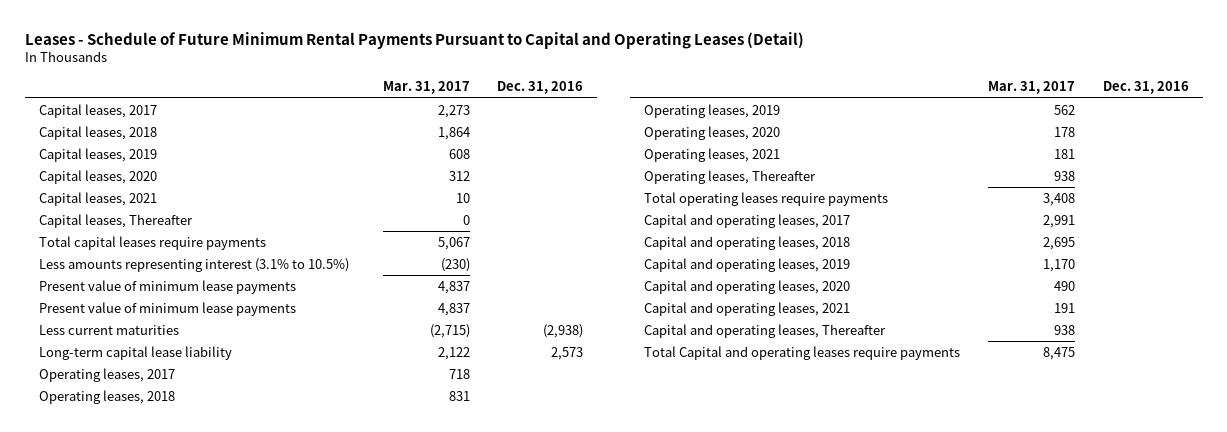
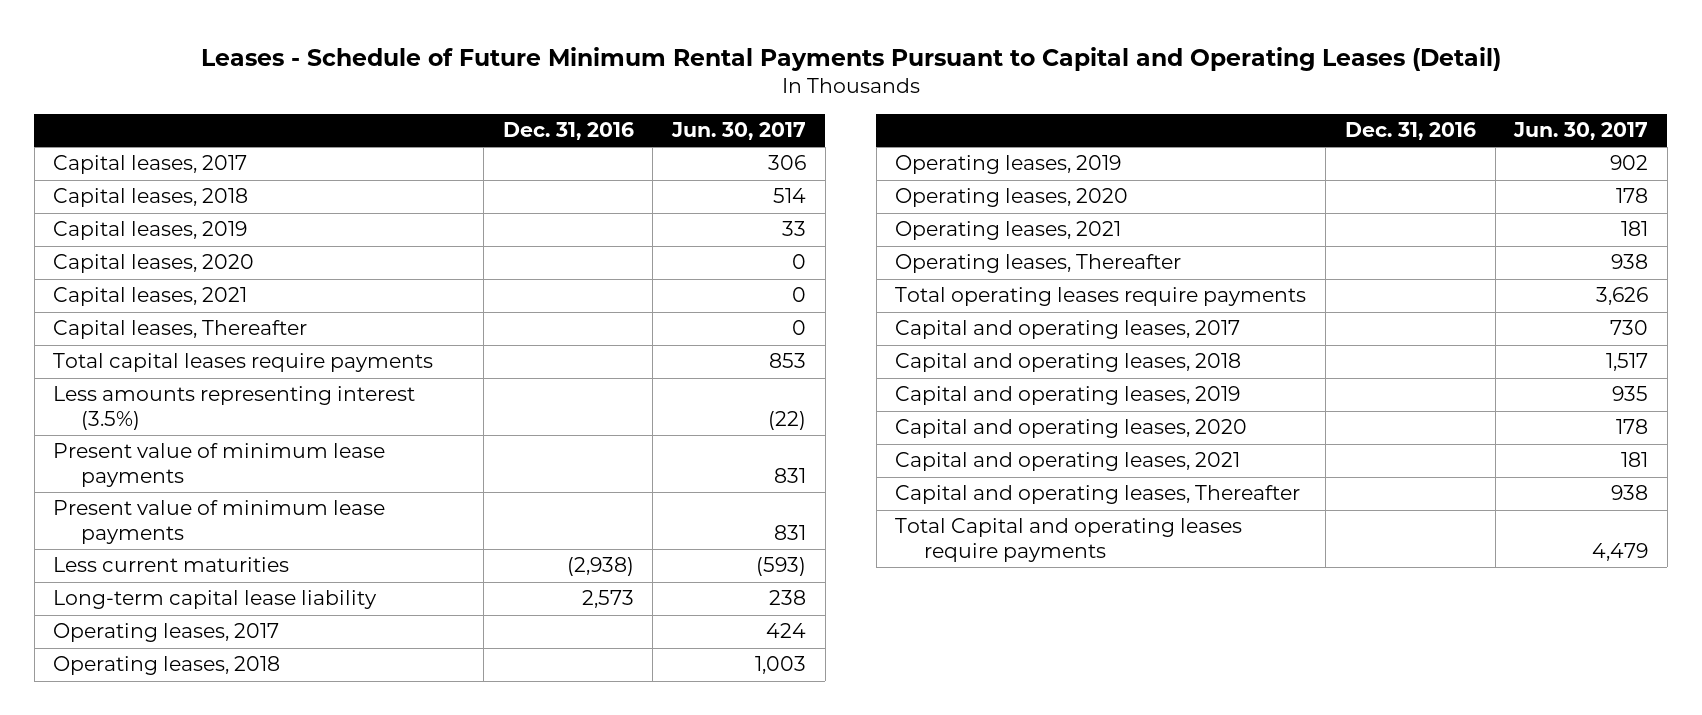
- | Mar. 31, 2017 | Dec. 31, 2016
+ | Dec. 31, 2016 | Jun. 30, 2017
- Less amounts representing interest (3.1% to 10.5%) | (230) |
+ Less amounts representing interest (3.5%) | | (22)

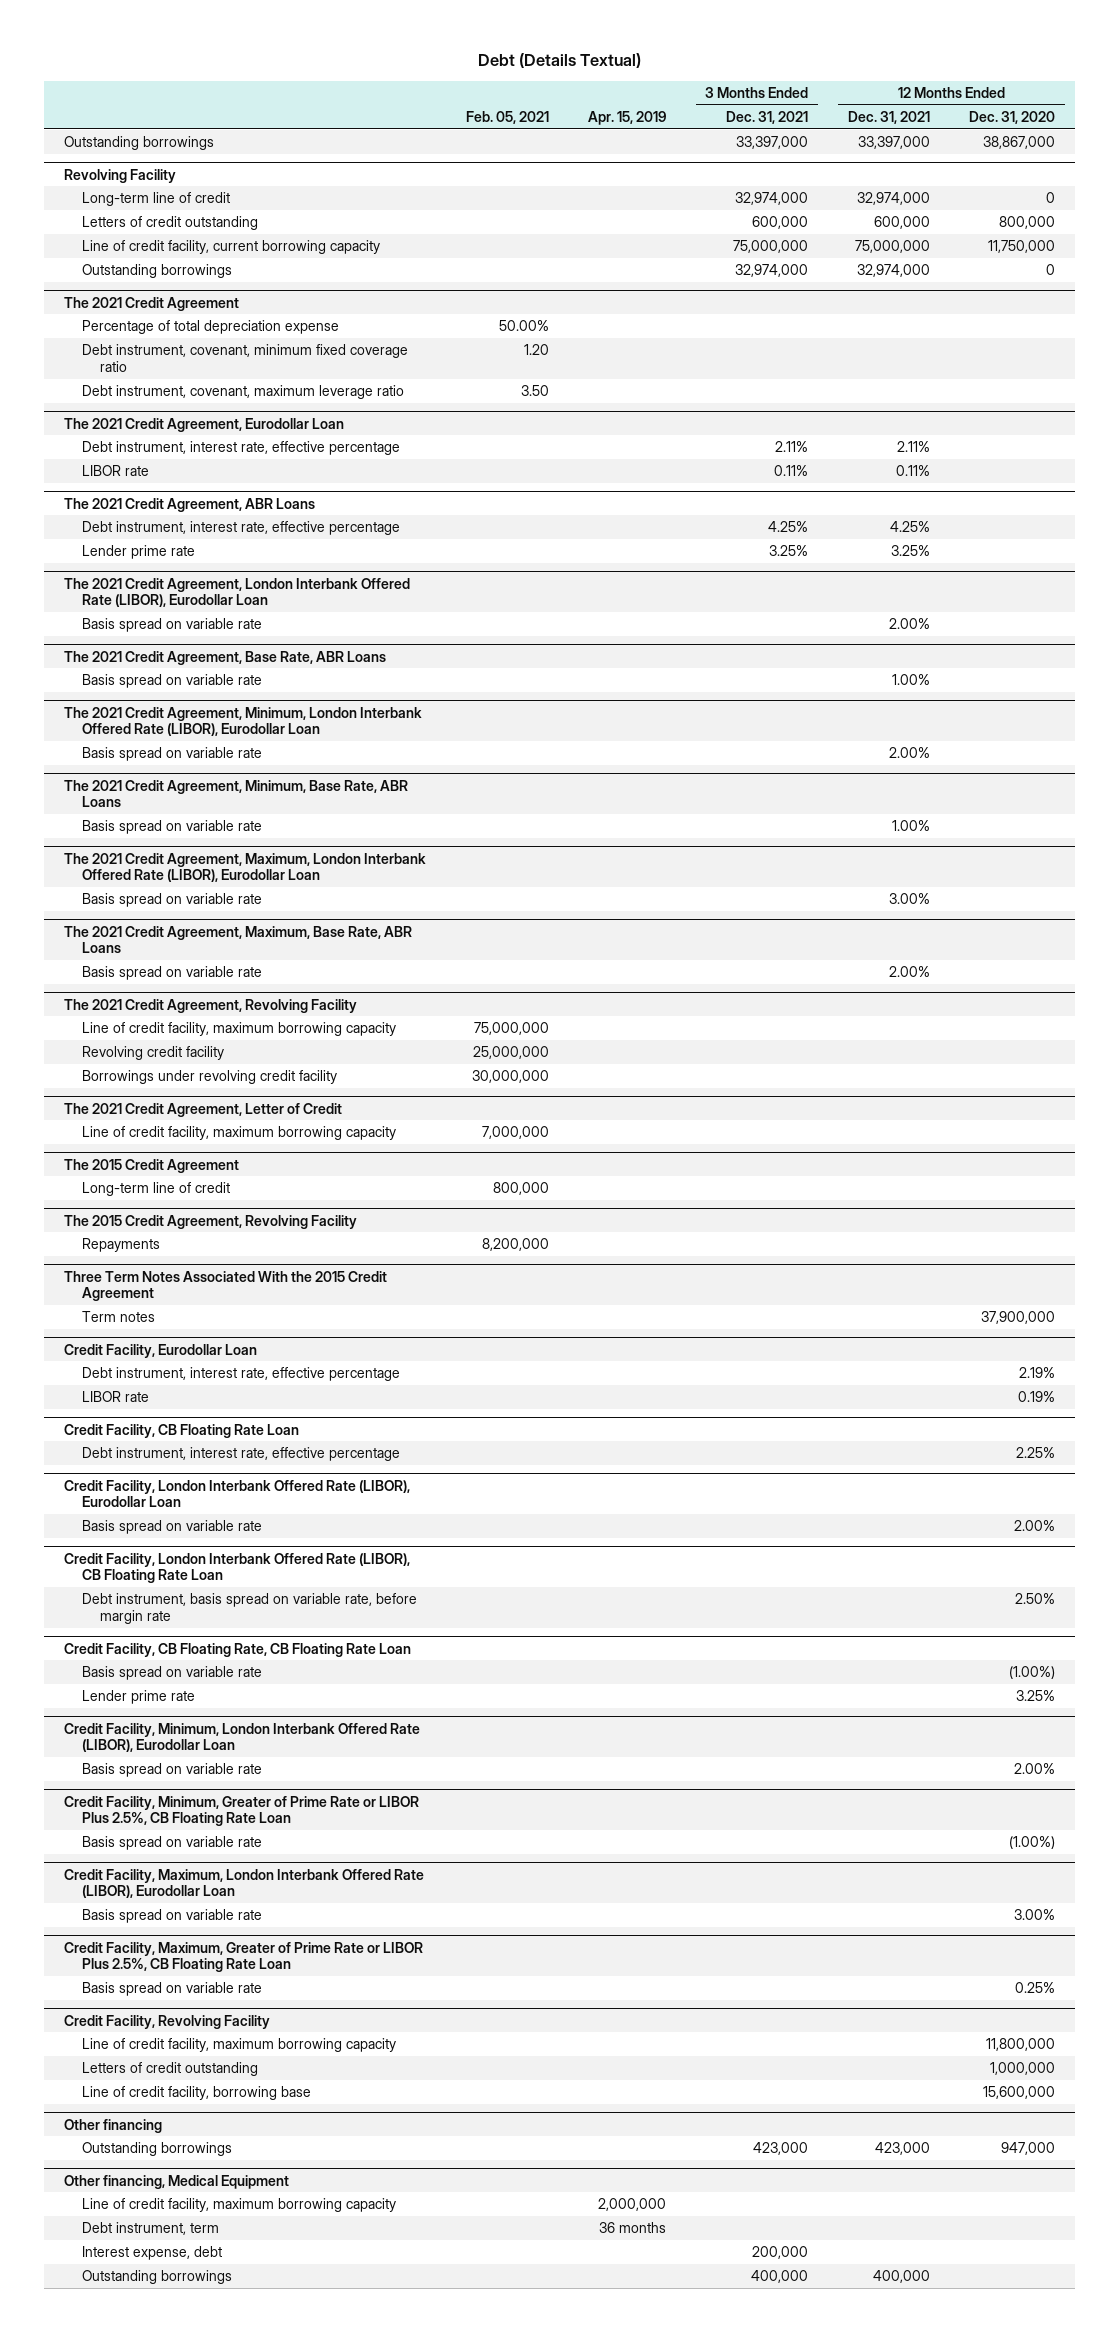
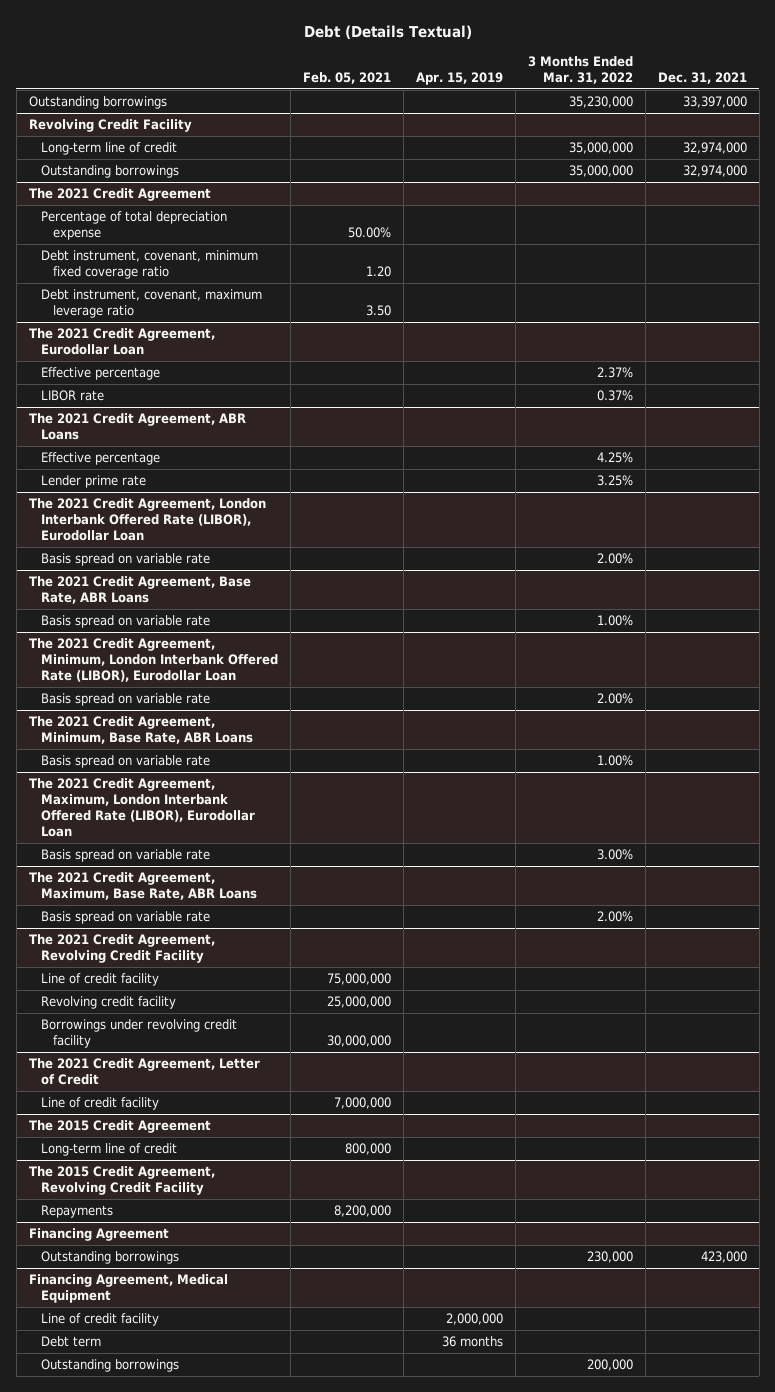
- | Feb. 05, 2021 | Apr. 15, 2019 | 3 Months Ended Dec. 31, 2021 | 12 Months Ended Dec. 31, 2021 | 12 Months Ended Dec. 31, 2020
+ | Feb. 05, 2021 | Apr. 15, 2019 | 3 Months Ended Mar. 31, 2022 | Dec. 31, 2021
- Revolving Facility
+ Revolving Credit Facility
- Letters of credit outstanding | | | 600,000 | 600,000 | 800,000
- Line of credit facility, current borrowing capacity | | | 75,000,000 | 75,000,000 | 11,750,000
@ The 2021 Credit Agreement, Eurodollar Loan
- Debt instrument, interest rate, effective percentage | | | 2.11% | 2.11% |
+ Effective percentage | | | 2.37% |
@ The 2021 Credit Agreement, ABR Loans
- Debt instrument, interest rate, effective percentage | | | 4.25% | 4.25% |
+ Effective percentage | | | 4.25% |
- The 2021 Credit Agreement, Revolving Facility
- Line of credit facility, maximum borrowing capacity | 75,000,000 | | | |
+ The 2021 Credit Agreement, Revolving Credit Facility
+ Line of credit facility | 75,000,000 | | |
@ The 2021 Credit Agreement, Letter of Credit
- Line of credit facility, maximum borrowing capacity | 7,000,000 | | | |
+ Line of credit facility | 7,000,000 | | |
- The 2015 Credit Agreement, Revolving Facility
+ The 2015 Credit Agreement, Revolving Credit Facility
- Three Term Notes Associated With the 2015 Credit Agreement
- Term notes | | | | | 37,900,000
- Credit Facility, Eurodollar Loan
- Debt instrument, interest rate, effective percentage | | | | | 2.19%
- LIBOR rate | | | | | 0.19%
- Credit Facility, CB Floating Rate Loan
- Debt instrument, interest rate, effective percentage | | | | | 2.25%
- Credit Facility, London Interbank Offered Rate (LIBOR), Eurodollar Loan
- Basis spread on variable rate | | | | | 2.00%
- Credit Facility, London Interbank Offered Rate (LIBOR), CB Floating Rate Loan
- Debt instrument, basis spread on variable rate, before margin rate | | | | | 2.50%
- Credit Facility, CB Floating Rate, CB Floating Rate Loan
- Basis spread on variable rate | | | | | (1.00%)
- Lender prime rate | | | | | 3.25%
- Credit Facility, Minimum, London Interbank Offered Rate (LIBOR), Eurodollar Loan
- Basis spread on variable rate | | | | | 2.00%
- Credit Facility, Minimum, Greater of Prime Rate or LIBOR Plus 2.5%, CB Floating Rate Loan
- Basis spread on variable rate | | | | | (1.00%)
- Credit Facility, Maximum, London Interbank Offered Rate (LIBOR), Eurodollar Loan
- Basis spread on variable rate | | | | | 3.00%
- Credit Facility, Maximum, Greater of Prime Rate or LIBOR Plus 2.5%, CB Floating Rate Loan
- Basis spread on variable rate | | | | | 0.25%
- Credit Facility, Revolving Facility
- Line of credit facility, maximum borrowing capacity | | | | | 11,800,000
- Letters of credit outstanding | | | | | 1,000,000
- Line of credit facility, borrowing base | | | | | 15,600,000
- Other financing
+ Financing Agreement
- Other financing, Medical Equipment
- Line of credit facility, maximum borrowing capacity | | 2,000,000 | | |
- Debt instrument, term | | 36 months | | |
- Interest expense, debt | | | 200,000 | |
+ Financing Agreement, Medical Equipment
+ Line of credit facility | | 2,000,000 | |
+ Debt term | | 36 months | |

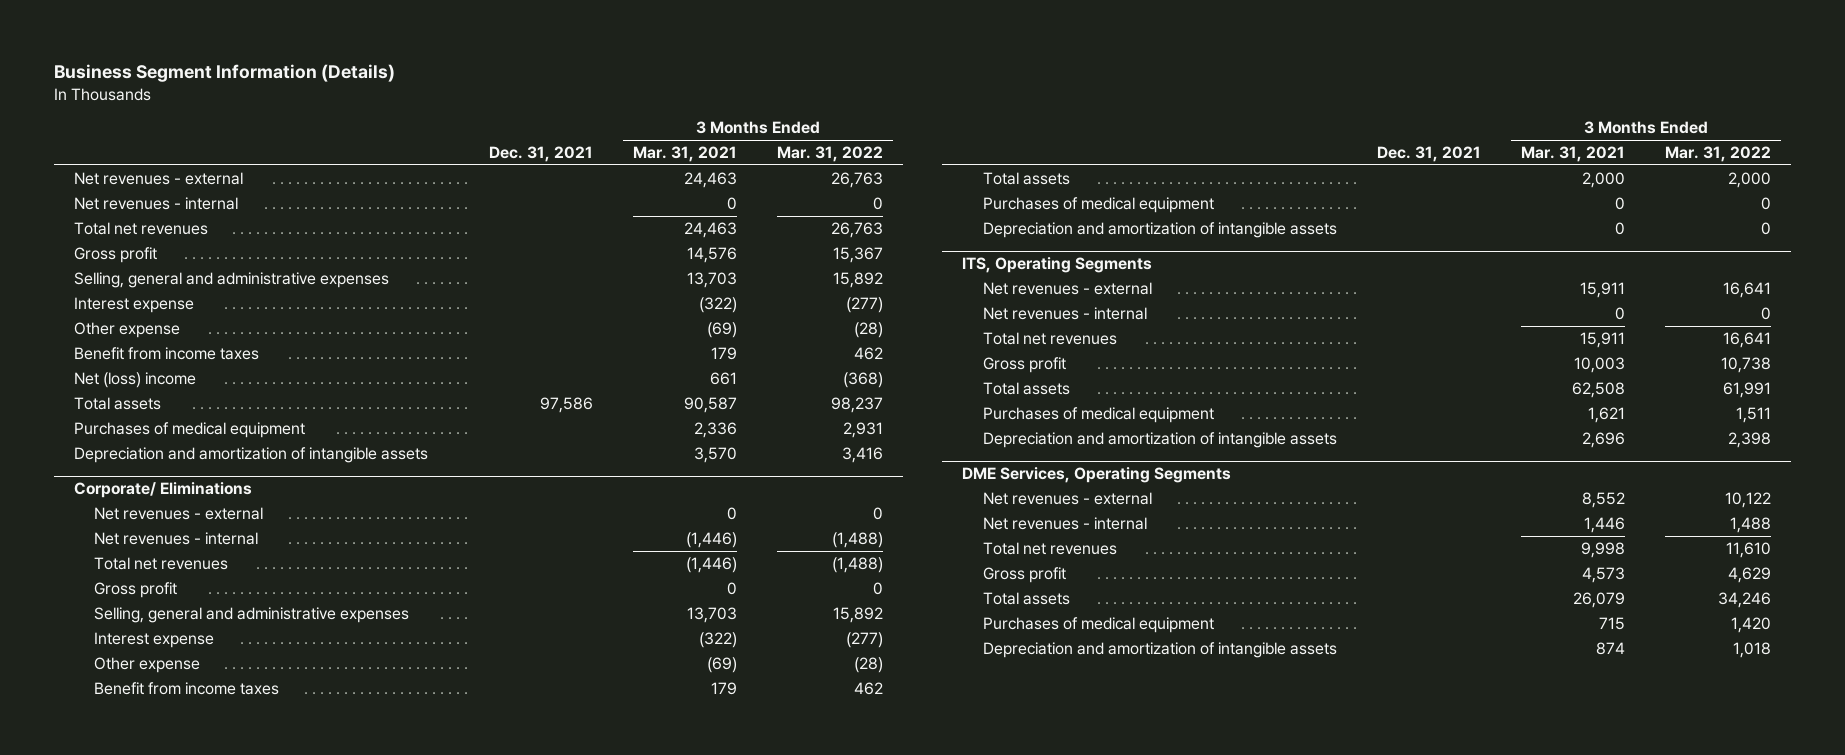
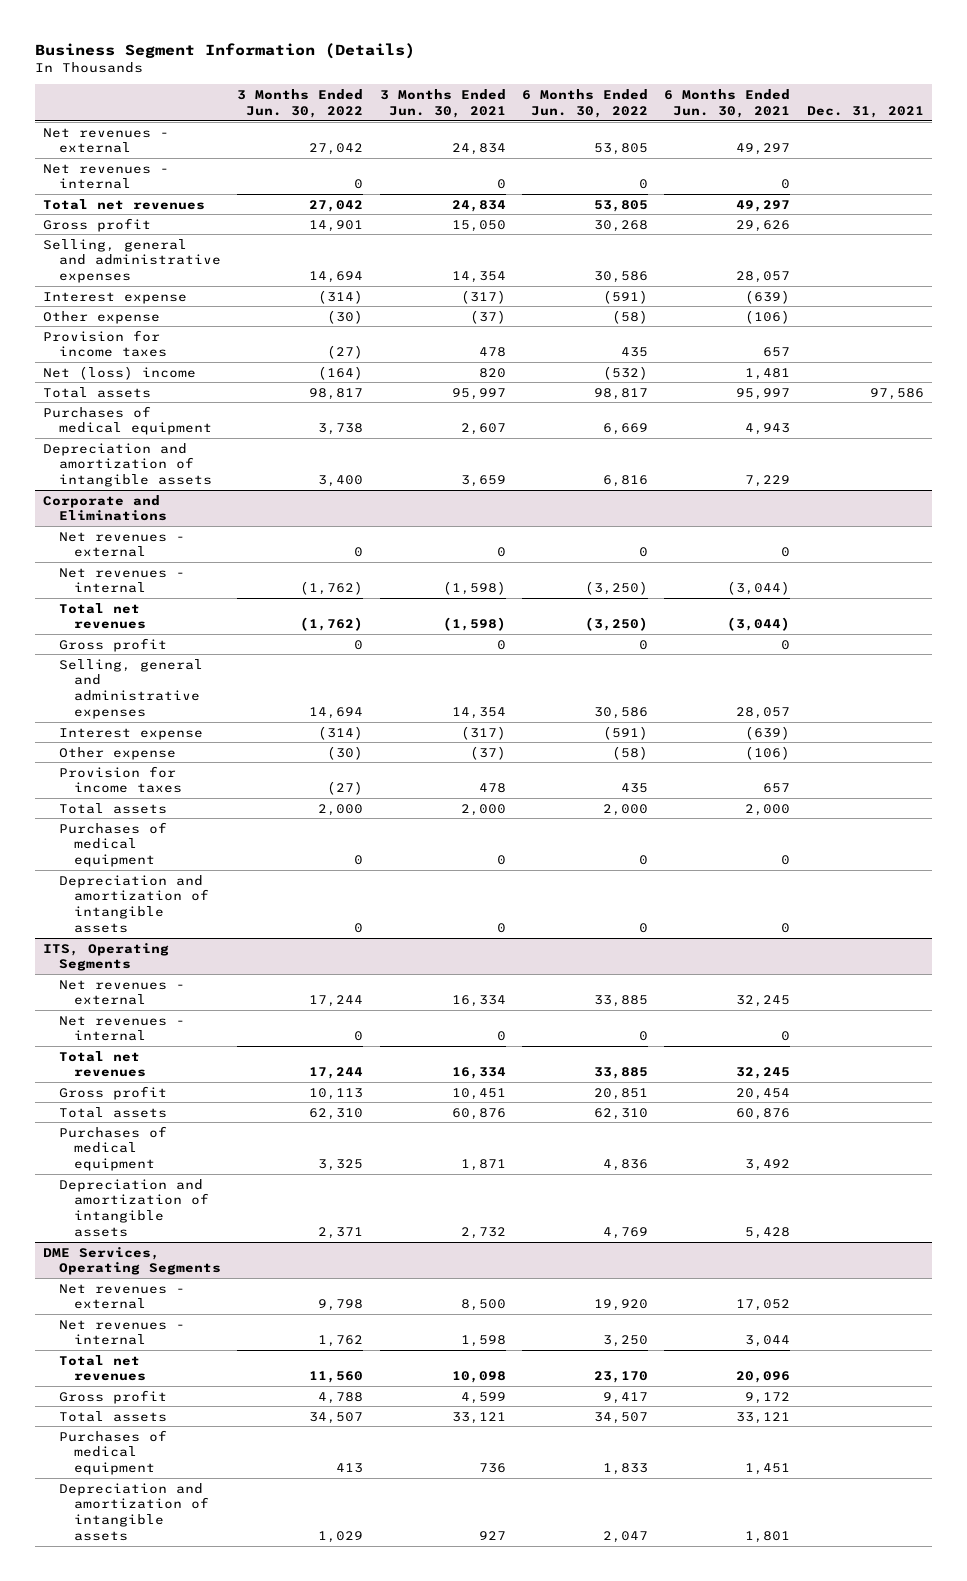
- | Dec. 31, 2021 | 3 Months Ended Mar. 31, 2021 | 3 Months Ended Mar. 31, 2022
+ | 3 Months Ended Jun. 30, 2022 | 3 Months Ended Jun. 30, 2021 | 6 Months Ended Jun. 30, 2022 | 6 Months Ended Jun. 30, 2021 | Dec. 31, 2021
- Benefit from income taxes | | 179 | 462
+ Provision for income taxes | (27) | 478 | 435 | 657 |
- Corporate/ Eliminations
+ Corporate and Eliminations
- Benefit from income taxes | | 179 | 462
+ Provision for income taxes | (27) | 478 | 435 | 657 |

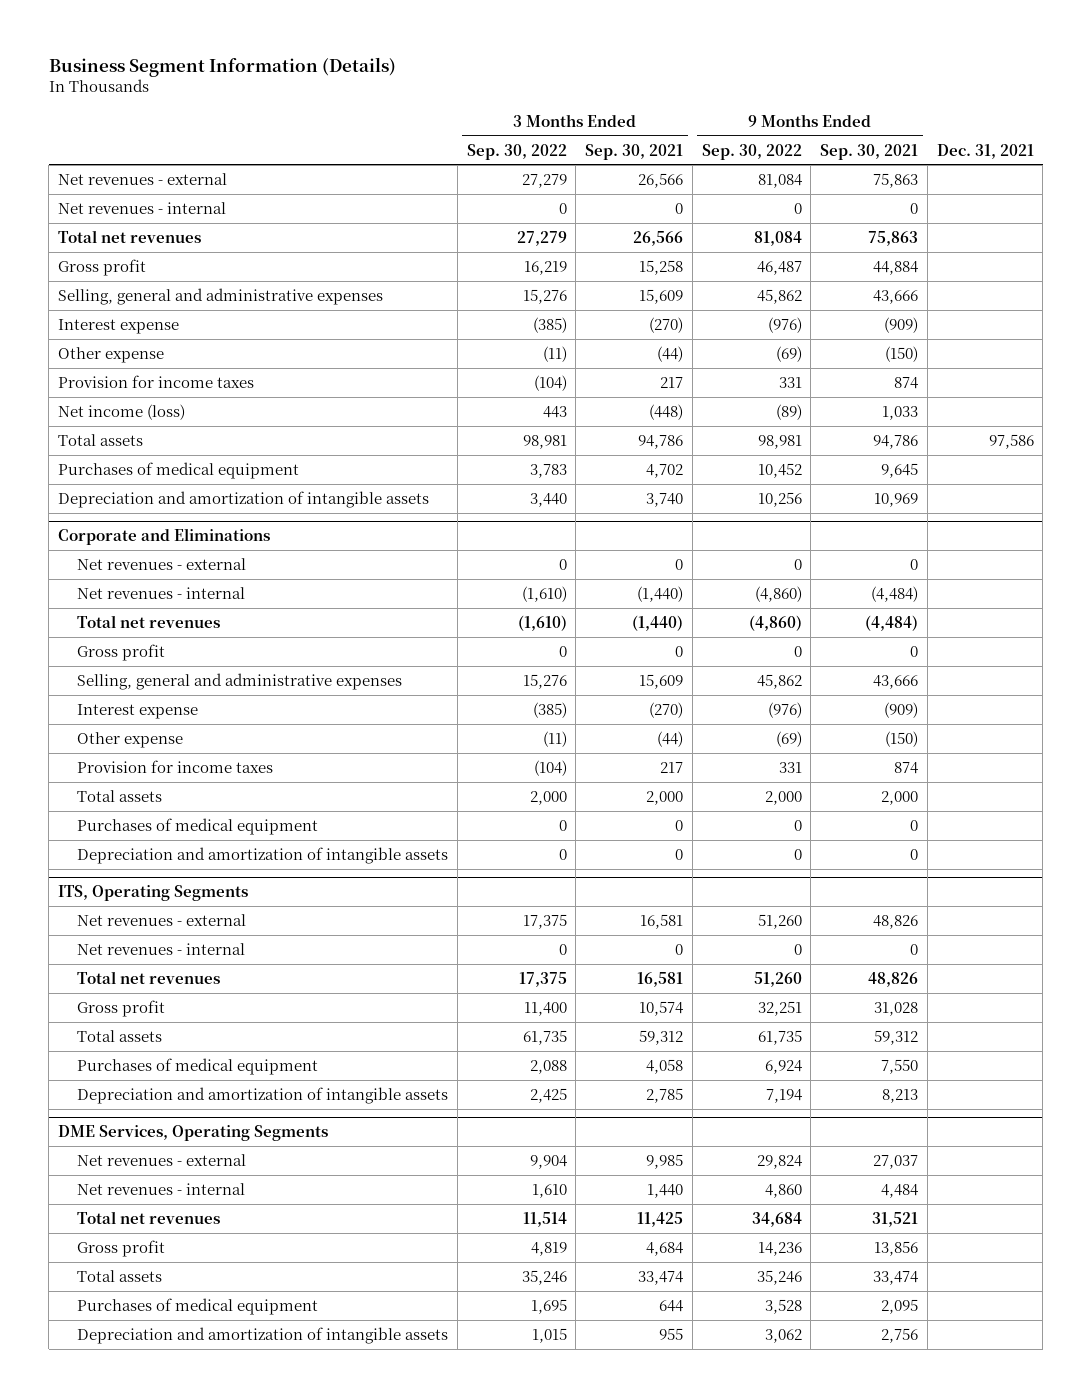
- | 3 Months Ended Jun. 30, 2022 | 3 Months Ended Jun. 30, 2021 | 6 Months Ended Jun. 30, 2022 | 6 Months Ended Jun. 30, 2021 | Dec. 31, 2021
+ | 3 Months Ended Sep. 30, 2022 | 3 Months Ended Sep. 30, 2021 | 9 Months Ended Sep. 30, 2022 | 9 Months Ended Sep. 30, 2021 | Dec. 31, 2021
- Net (loss) income | (164) | 820 | (532) | 1,481 |
+ Net income (loss) | 443 | (448) | (89) | 1,033 |

